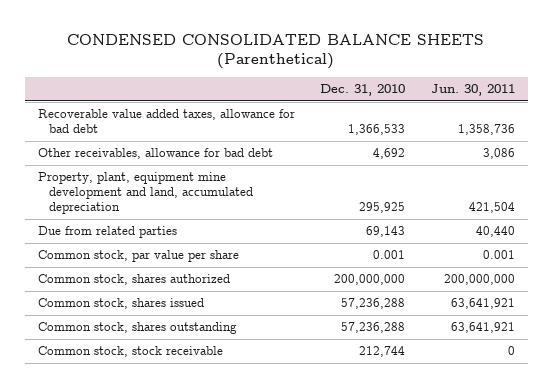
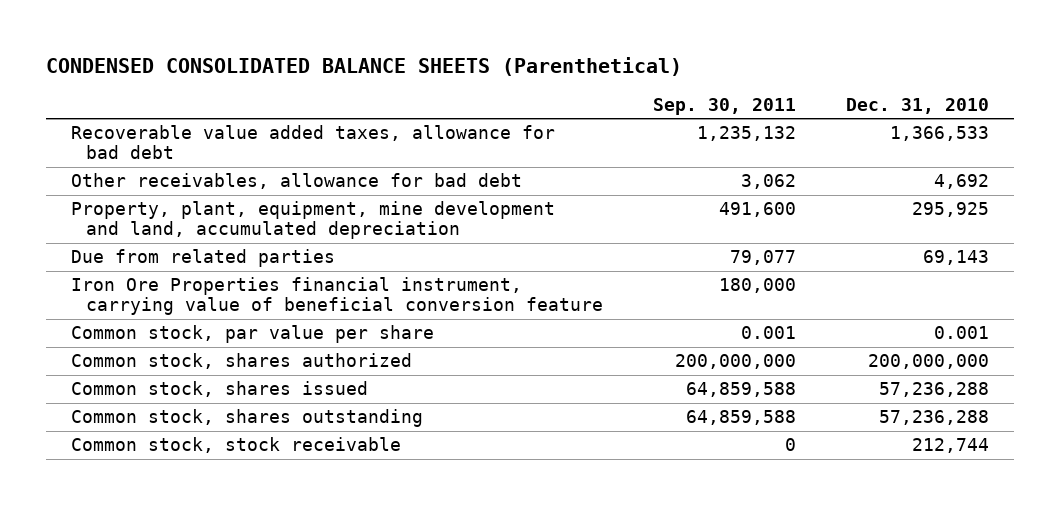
- | Dec. 31, 2010 | Jun. 30, 2011
+ | Sep. 30, 2011 | Dec. 31, 2010
- Property, plant, equipment mine development and land, accumulated depreciation | 295,925 | 421,504
+ Property, plant, equipment, mine development and land, accumulated depreciation | 491,600 | 295,925
+ Iron Ore Properties financial instrument, carrying value of beneficial conversion feature | 180,000 |

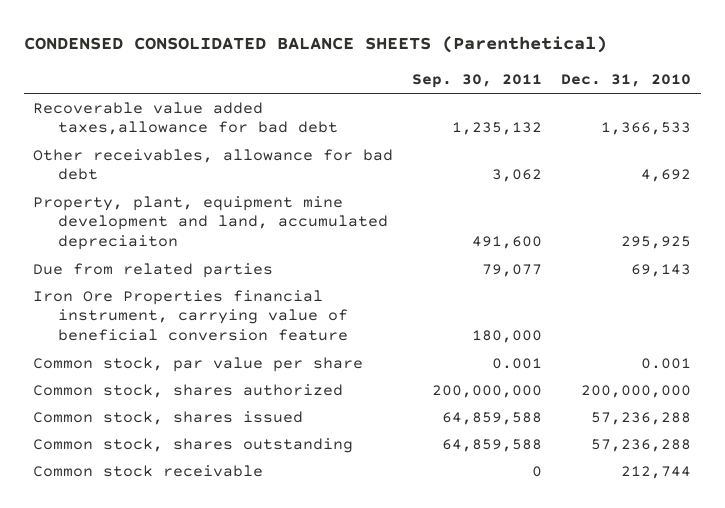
- Recoverable value added taxes, allowance for bad debt | 1,235,132 | 1,366,533
+ Recoverable value added taxes,allowance for bad debt | 1,235,132 | 1,366,533
- Property, plant, equipment, mine development and land, accumulated depreciation | 491,600 | 295,925
+ Property, plant, equipment mine development and land, accumulated depreciaiton | 491,600 | 295,925
- Common stock, stock receivable | 0 | 212,744
+ Common stock receivable | 0 | 212,744

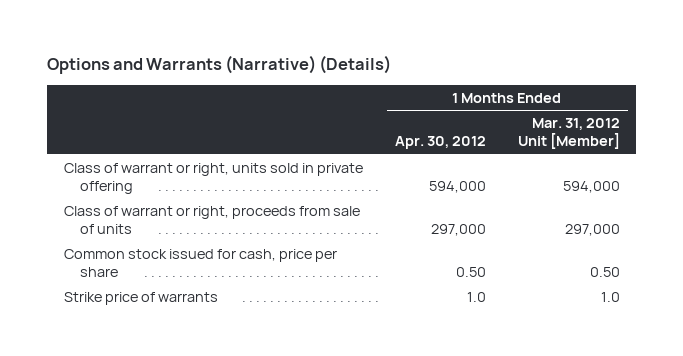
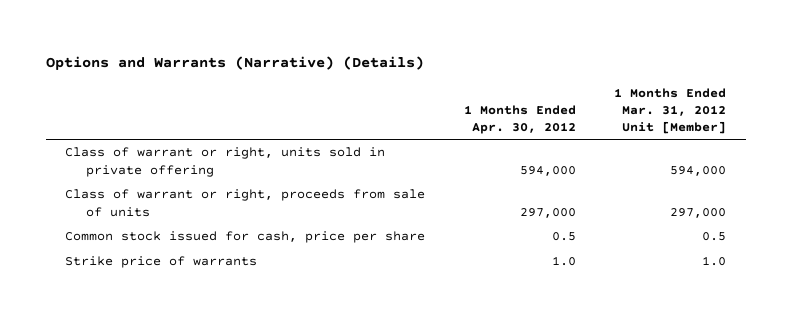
- Common stock issued for cash, price per share | 0.50 | 0.50
+ Common stock issued for cash, price per share | 0.5 | 0.5

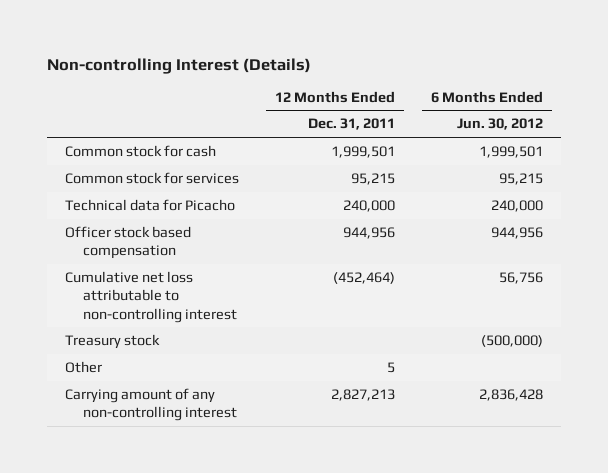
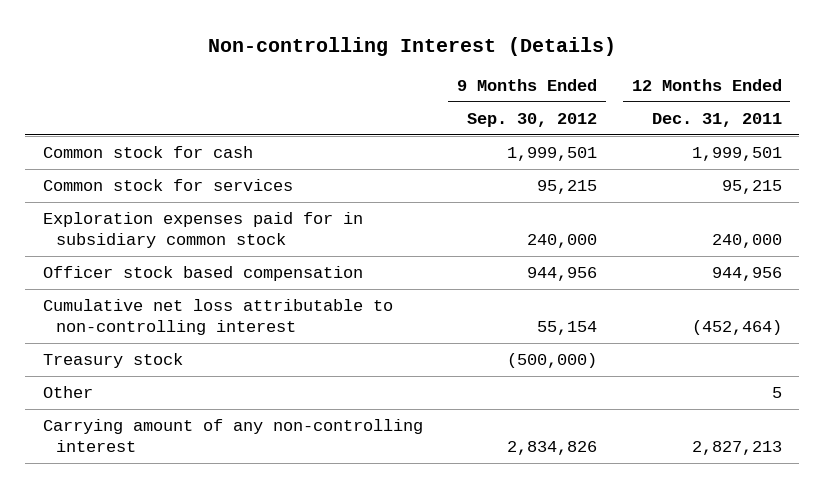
- | 12 Months Ended Dec. 31, 2011 | 6 Months Ended Jun. 30, 2012
+ | 9 Months Ended Sep. 30, 2012 | 12 Months Ended Dec. 31, 2011
- Technical data for Picacho | 240,000 | 240,000
+ Exploration expenses paid for in subsidiary common stock | 240,000 | 240,000

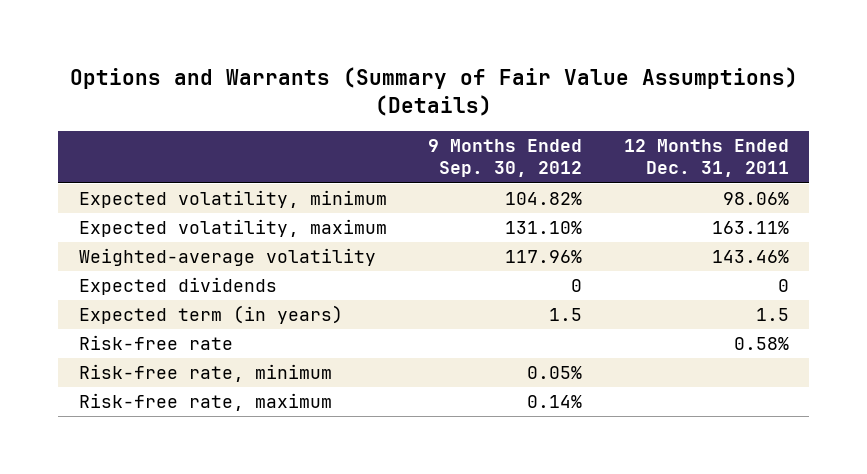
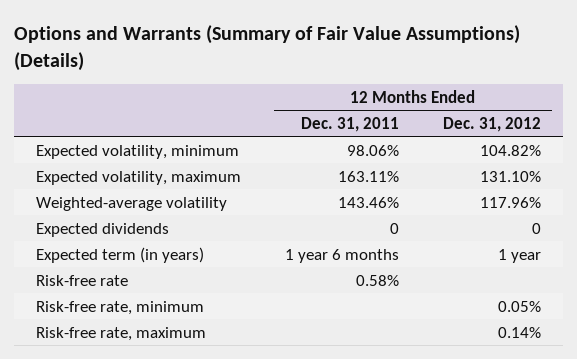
- | 9 Months Ended Sep. 30, 2012 | 12 Months Ended Dec. 31, 2011
+ | 12 Months Ended Dec. 31, 2011 | 12 Months Ended Dec. 31, 2012
- Expected term (in years) | 1.5 | 1.5
+ Expected term (in years) | 1 year 6 months | 1 year

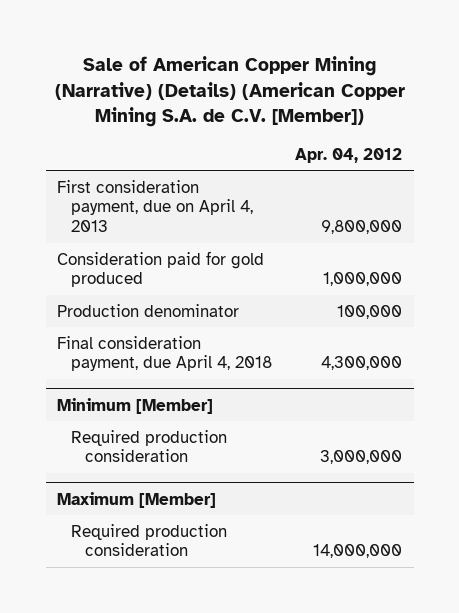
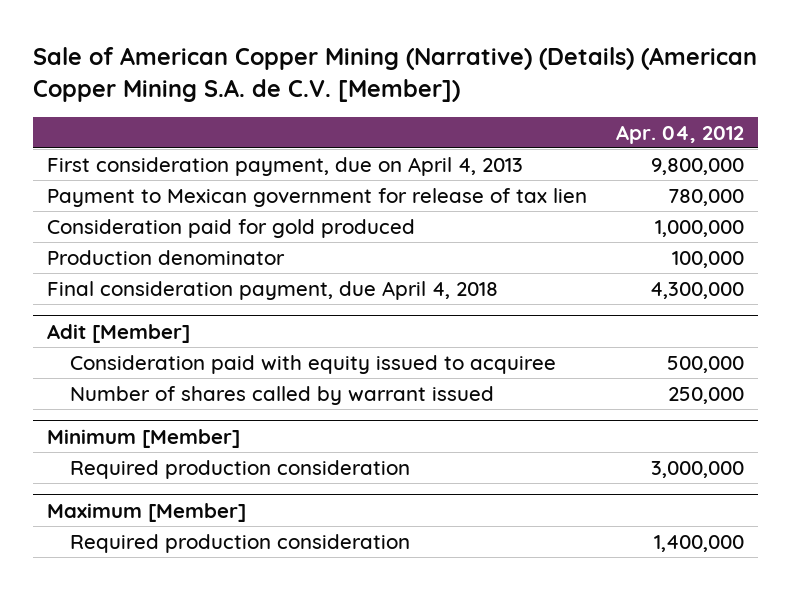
+ Payment to Mexican government for release of tax lien | 780,000
+ Adit [Member]
+ Consideration paid with equity issued to acquiree | 500,000
+ Number of shares called by warrant issued | 250,000
@ Maximum [Member]
- Required production consideration | 14,000,000
+ Required production consideration | 1,400,000

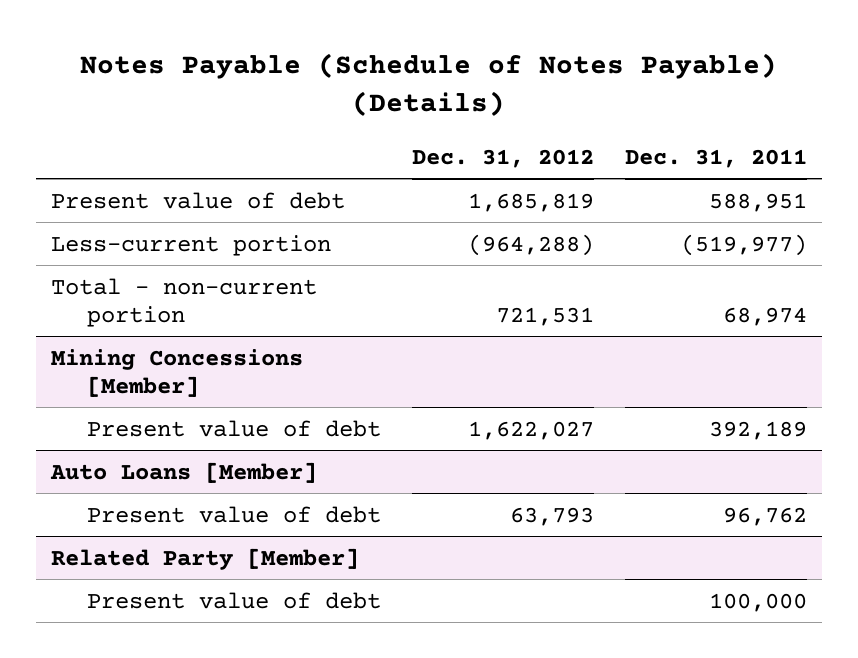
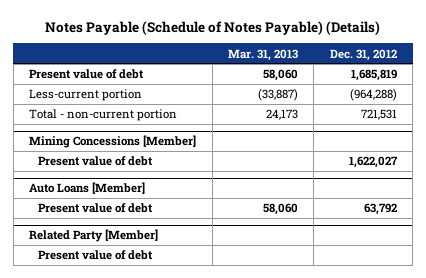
- | Dec. 31, 2012 | Dec. 31, 2011
+ | Mar. 31, 2013 | Dec. 31, 2012
@ Auto Loans [Member]
- Present value of debt | 63,793 | 96,762
+ Present value of debt | 58,060 | 63,792

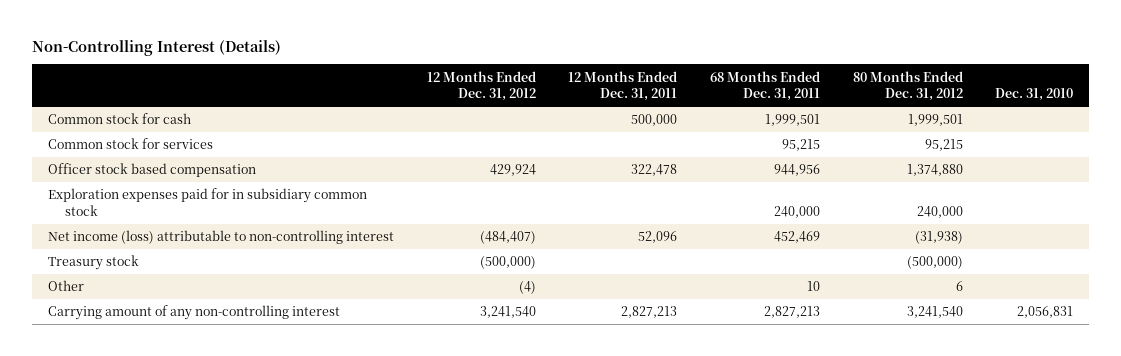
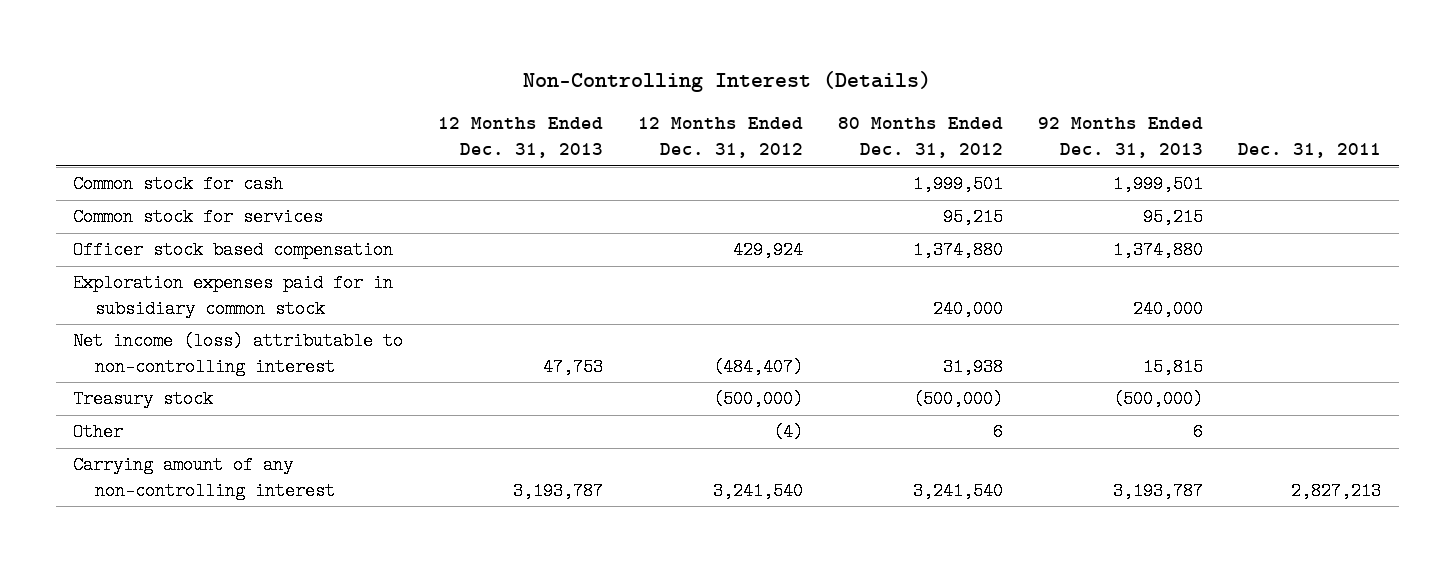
- | 12 Months Ended Dec. 31, 2012 | 12 Months Ended Dec. 31, 2011 | 68 Months Ended Dec. 31, 2011 | 80 Months Ended Dec. 31, 2012 | Dec. 31, 2010
+ | 12 Months Ended Dec. 31, 2013 | 12 Months Ended Dec. 31, 2012 | 80 Months Ended Dec. 31, 2012 | 92 Months Ended Dec. 31, 2013 | Dec. 31, 2011
- Net income (loss) attributable to non-controlling interest | (484,407) | 52,096 | 452,469 | (31,938) |
+ Net income (loss) attributable to non-controlling interest | 47,753 | (484,407) | 31,938 | 15,815 |

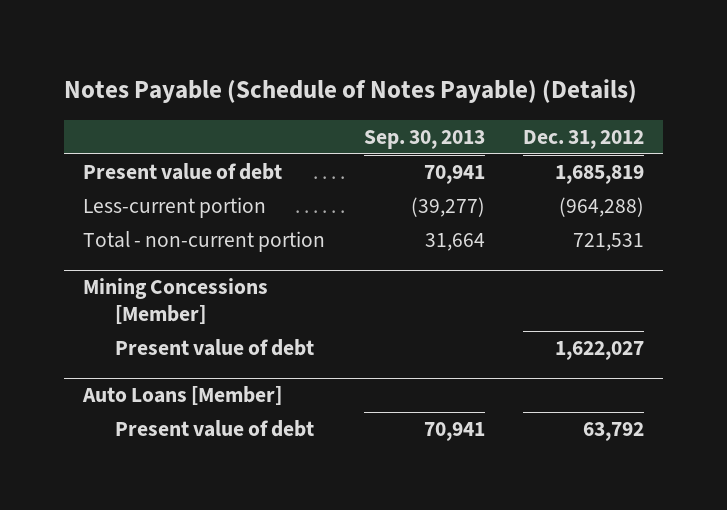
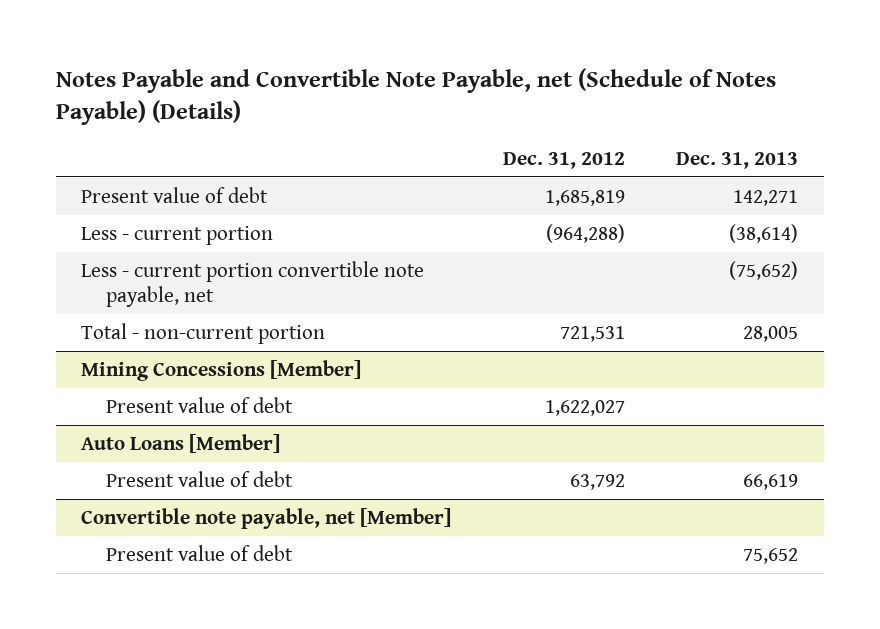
- Notes Payable (Schedule of Notes Payable) (Details)
+ Notes Payable and Convertible Note Payable, net (Schedule of Notes Payable) (Details)
- | Sep. 30, 2013 | Dec. 31, 2012
+ | Dec. 31, 2012 | Dec. 31, 2013
- Less-current portion | (39,277) | (964,288)
+ Less - current portion | (964,288) | (38,614)
+ Less - current portion convertible note payable, net | | (75,652)
+ Convertible note payable, net [Member]
+ Present value of debt | | 75,652

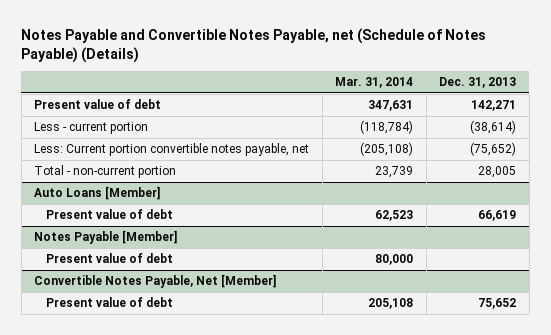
- Notes Payable and Convertible Note Payable, net (Schedule of Notes Payable) (Details)
+ Notes Payable and Convertible Notes Payable, net (Schedule of Notes Payable) (Details)
- | Dec. 31, 2012 | Dec. 31, 2013
+ | Mar. 31, 2014 | Dec. 31, 2013
- Less - current portion convertible note payable, net | | (75,652)
+ Less: Current portion convertible notes payable, net | (205,108) | (75,652)
- Mining Concessions [Member]
- Present value of debt | 1,622,027 |
- Convertible note payable, net [Member]
+ Notes Payable [Member]
+ Present value of debt | 80,000 |
+ Convertible Notes Payable, Net [Member]

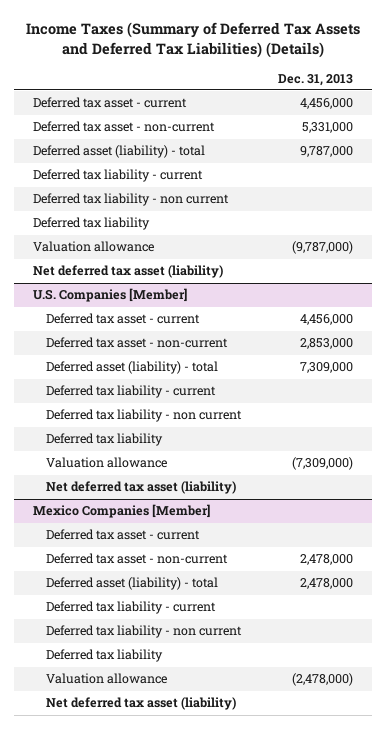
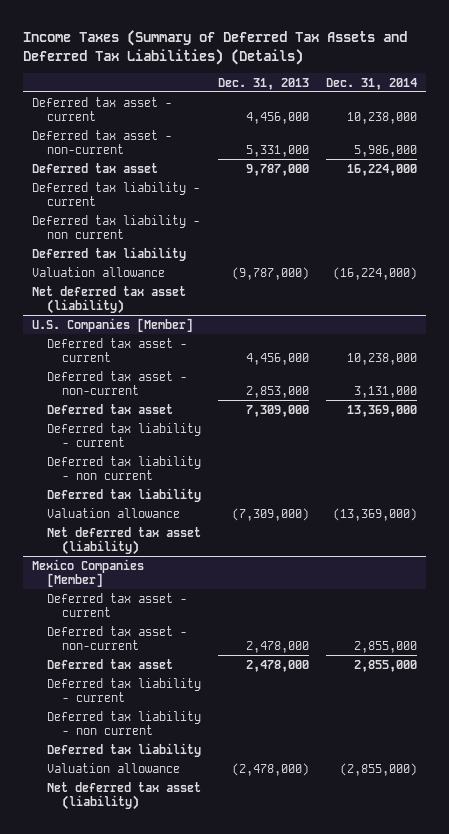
- | Dec. 31, 2013
+ | Dec. 31, 2013 | Dec. 31, 2014
- Deferred asset (liability) - total | 9,787,000
+ Deferred tax asset | 9,787,000 | 16,224,000
@ U.S. Companies [Member]
- Deferred asset (liability) - total | 7,309,000
+ Deferred tax asset | 7,309,000 | 13,369,000
@ Mexico Companies [Member]
- Deferred asset (liability) - total | 2,478,000
+ Deferred tax asset | 2,478,000 | 2,855,000

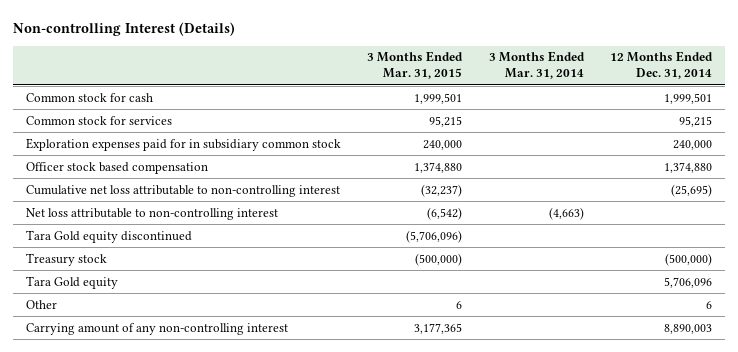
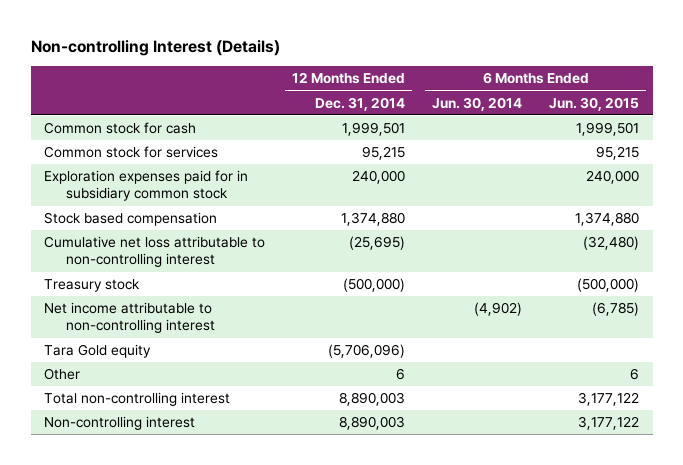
- | 3 Months Ended Mar. 31, 2015 | 3 Months Ended Mar. 31, 2014 | 12 Months Ended Dec. 31, 2014
+ | 12 Months Ended Dec. 31, 2014 | 6 Months Ended Jun. 30, 2014 | 6 Months Ended Jun. 30, 2015
- Officer stock based compensation | 1,374,880 | | 1,374,880
+ Stock based compensation | 1,374,880 | | 1,374,880
- Net loss attributable to non-controlling interest | (6,542) | (4,663) |
- Tara Gold equity discontinued | (5,706,096) | |
- Tara Gold equity | | | 5,706,096
+ Net income attributable to non-controlling interest | | (4,902) | (6,785)
+ Tara Gold equity | (5,706,096) | |
- Carrying amount of any non-controlling interest | 3,177,365 | | 8,890,003
+ Total non-controlling interest | 8,890,003 | | 3,177,122
+ Non-controlling interest | 8,890,003 | | 3,177,122

